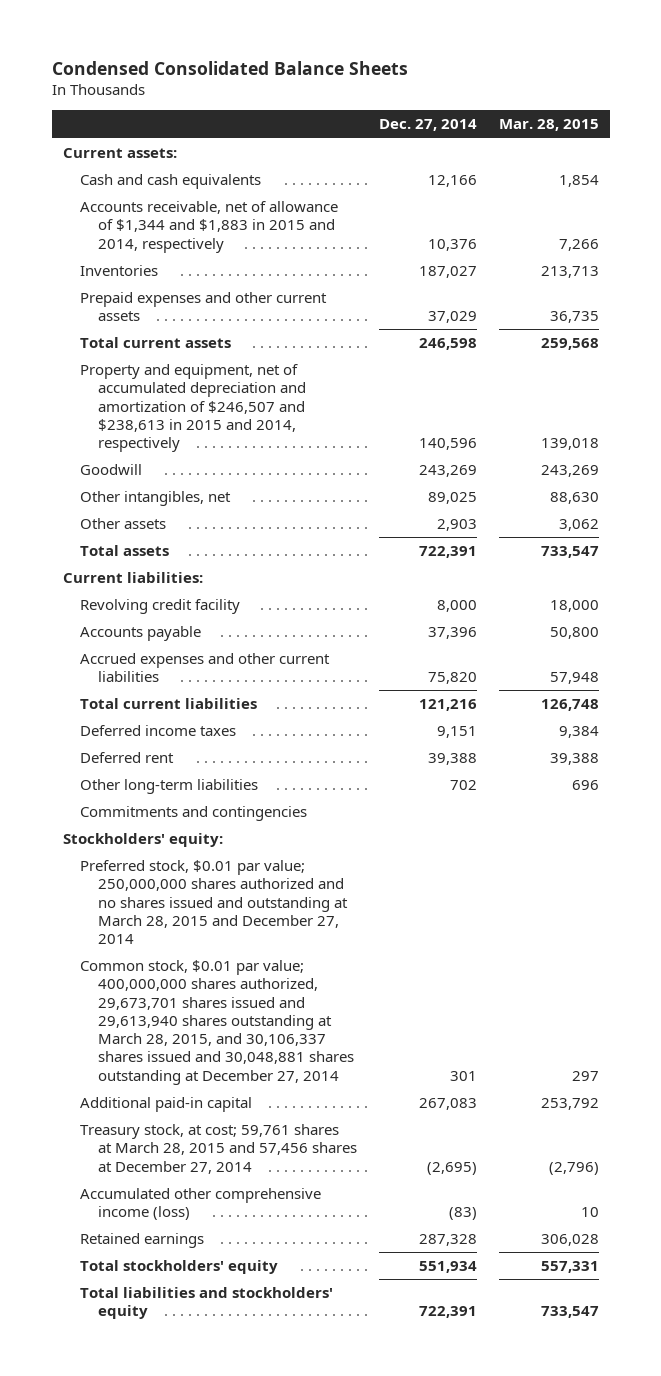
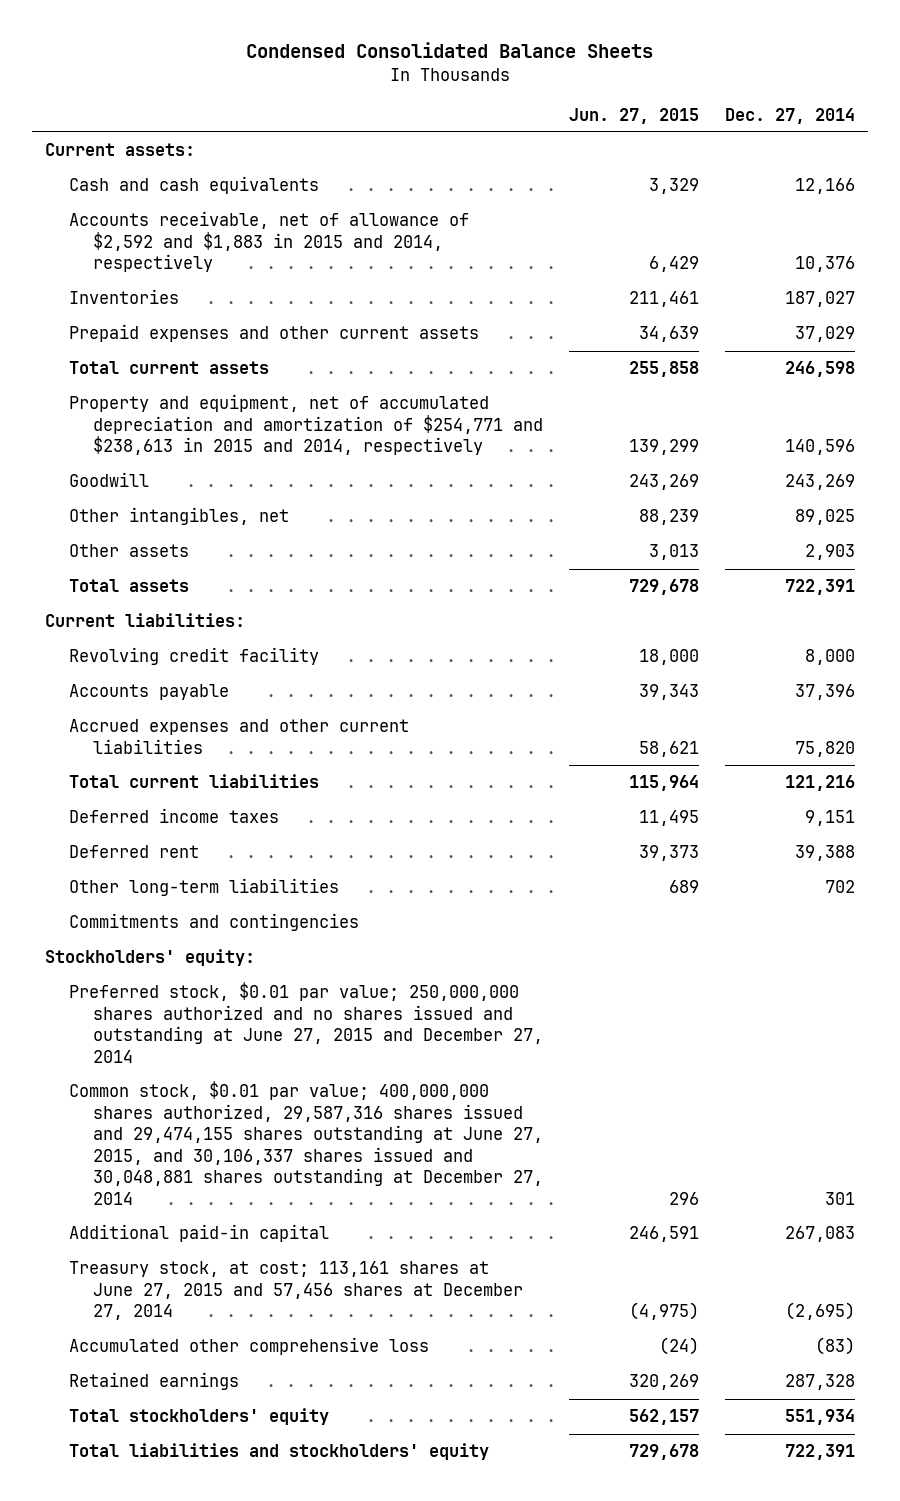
- | Dec. 27, 2014 | Mar. 28, 2015
+ | Jun. 27, 2015 | Dec. 27, 2014
- Accounts receivable, net of allowance of $1,344 and $1,883 in 2015 and 2014, respectively | 10,376 | 7,266
+ Accounts receivable, net of allowance of $2,592 and $1,883 in 2015 and 2014, respectively | 6,429 | 10,376
- Property and equipment, net of accumulated depreciation and amortization of $246,507 and $238,613 in 2015 and 2014, respectively | 140,596 | 139,018
+ Property and equipment, net of accumulated depreciation and amortization of $254,771 and $238,613 in 2015 and 2014, respectively | 139,299 | 140,596
- Preferred stock, $0.01 par value; 250,000,000 shares authorized and no shares issued and outstanding at March 28, 2015 and December 27, 2014
- Common stock, $0.01 par value; 400,000,000 shares authorized, 29,673,701 shares issued and 29,613,940 shares outstanding at March 28, 2015, and 30,106,337 shares issued and 30,048,881 shares outstanding at December 27, 2014 | 301 | 297
+ Preferred stock, $0.01 par value; 250,000,000 shares authorized and no shares issued and outstanding at June 27, 2015 and December 27, 2014
+ Common stock, $0.01 par value; 400,000,000 shares authorized, 29,587,316 shares issued and 29,474,155 shares outstanding at June 27, 2015, and 30,106,337 shares issued and 30,048,881 shares outstanding at December 27, 2014 | 296 | 301
- Treasury stock, at cost; 59,761 shares at March 28, 2015 and 57,456 shares at December 27, 2014 | (2,695) | (2,796)
- Accumulated other comprehensive income (loss) | (83) | 10
+ Treasury stock, at cost; 113,161 shares at June 27, 2015 and 57,456 shares at December 27, 2014 | (4,975) | (2,695)
+ Accumulated other comprehensive loss | (24) | (83)

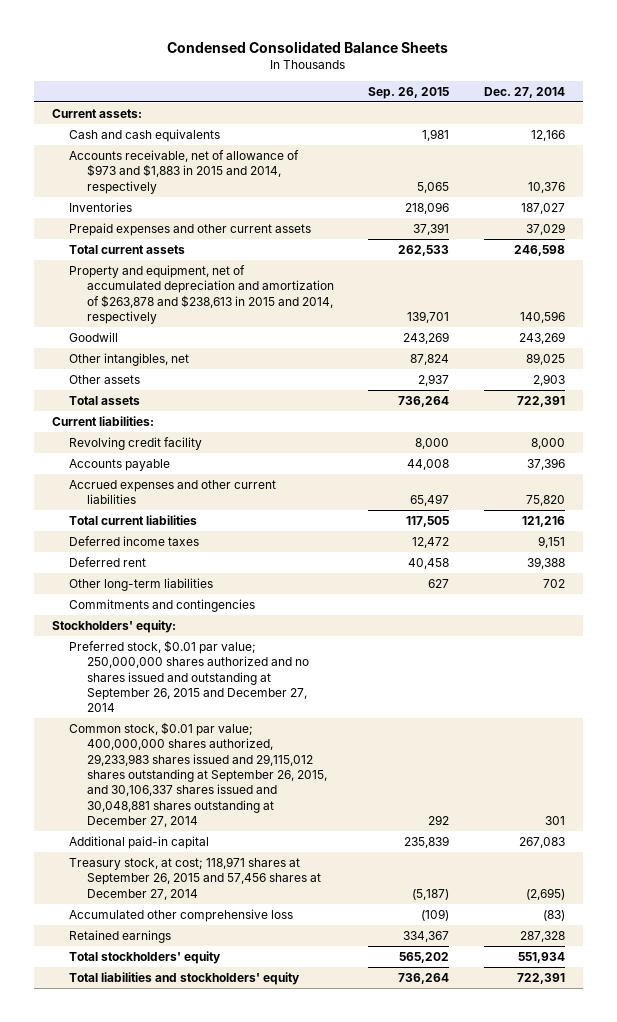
- | Jun. 27, 2015 | Dec. 27, 2014
+ | Sep. 26, 2015 | Dec. 27, 2014
- Accounts receivable, net of allowance of $2,592 and $1,883 in 2015 and 2014, respectively | 6,429 | 10,376
+ Accounts receivable, net of allowance of $973 and $1,883 in 2015 and 2014, respectively | 5,065 | 10,376
- Property and equipment, net of accumulated depreciation and amortization of $254,771 and $238,613 in 2015 and 2014, respectively | 139,299 | 140,596
+ Property and equipment, net of accumulated depreciation and amortization of $263,878 and $238,613 in 2015 and 2014, respectively | 139,701 | 140,596
- Preferred stock, $0.01 par value; 250,000,000 shares authorized and no shares issued and outstanding at June 27, 2015 and December 27, 2014
- Common stock, $0.01 par value; 400,000,000 shares authorized, 29,587,316 shares issued and 29,474,155 shares outstanding at June 27, 2015, and 30,106,337 shares issued and 30,048,881 shares outstanding at December 27, 2014 | 296 | 301
+ Preferred stock, $0.01 par value; 250,000,000 shares authorized and no shares issued and outstanding at September 26, 2015 and December 27, 2014
+ Common stock, $0.01 par value; 400,000,000 shares authorized, 29,233,983 shares issued and 29,115,012 shares outstanding at September 26, 2015, and 30,106,337 shares issued and 30,048,881 shares outstanding at December 27, 2014 | 292 | 301
- Treasury stock, at cost; 113,161 shares at June 27, 2015 and 57,456 shares at December 27, 2014 | (4,975) | (2,695)
+ Treasury stock, at cost; 118,971 shares at September 26, 2015 and 57,456 shares at December 27, 2014 | (5,187) | (2,695)

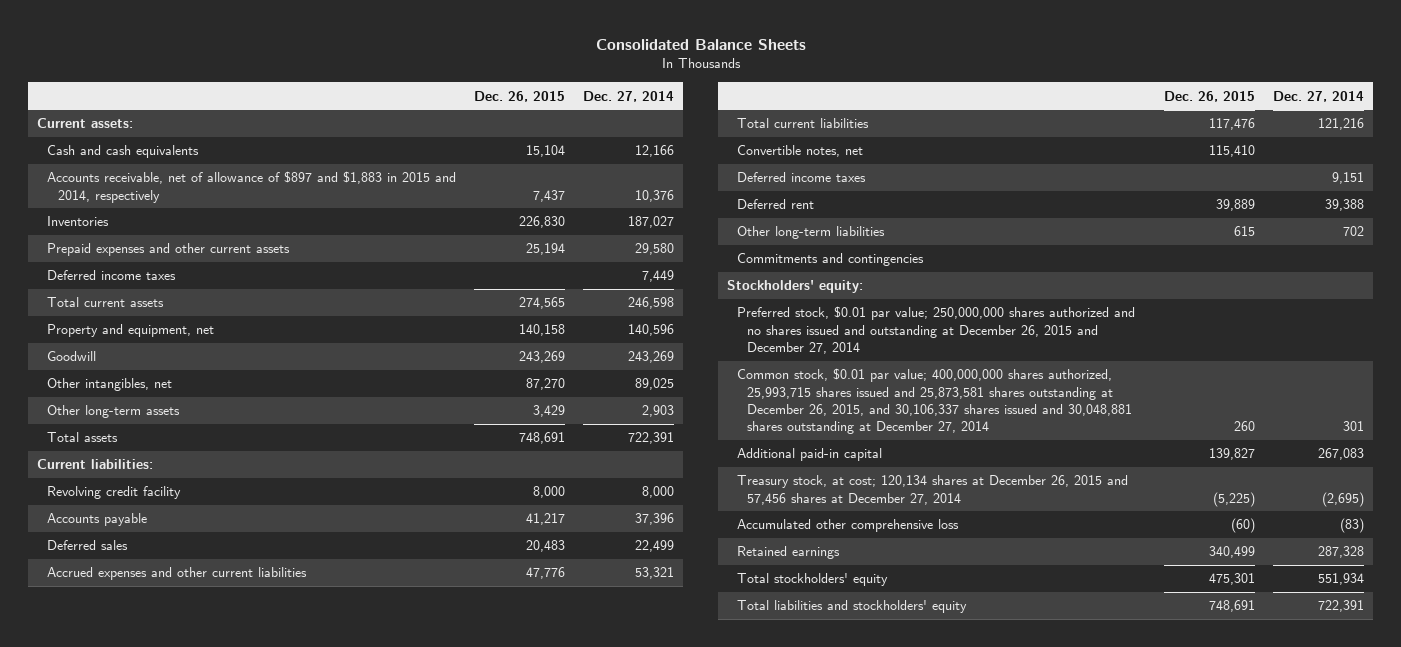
- Condensed Consolidated Balance Sheets
+ Consolidated Balance Sheets
- | Sep. 26, 2015 | Dec. 27, 2014
+ | Dec. 26, 2015 | Dec. 27, 2014
- Accounts receivable, net of allowance of $973 and $1,883 in 2015 and 2014, respectively | 5,065 | 10,376
+ Accounts receivable, net of allowance of $897 and $1,883 in 2015 and 2014, respectively | 7,437 | 10,376
- Prepaid expenses and other current assets | 37,391 | 37,029
+ Prepaid expenses and other current assets | 25,194 | 29,580
+ Deferred income taxes | | 7,449
- Property and equipment, net of accumulated depreciation and amortization of $263,878 and $238,613 in 2015 and 2014, respectively | 139,701 | 140,596
+ Property and equipment, net | 140,158 | 140,596
- Other assets | 2,937 | 2,903
+ Other long-term assets | 3,429 | 2,903
- Accrued expenses and other current liabilities | 65,497 | 75,820
+ Deferred sales | 20,483 | 22,499
+ Accrued expenses and other current liabilities | 47,776 | 53,321
+ Convertible notes, net | 115,410 |
- Preferred stock, $0.01 par value; 250,000,000 shares authorized and no shares issued and outstanding at September 26, 2015 and December 27, 2014
- Common stock, $0.01 par value; 400,000,000 shares authorized, 29,233,983 shares issued and 29,115,012 shares outstanding at September 26, 2015, and 30,106,337 shares issued and 30,048,881 shares outstanding at December 27, 2014 | 292 | 301
+ Preferred stock, $0.01 par value; 250,000,000 shares authorized and no shares issued and outstanding at December 26, 2015 and December 27, 2014
+ Common stock, $0.01 par value; 400,000,000 shares authorized, 25,993,715 shares issued and 25,873,581 shares outstanding at December 26, 2015, and 30,106,337 shares issued and 30,048,881 shares outstanding at December 27, 2014 | 260 | 301
- Treasury stock, at cost; 118,971 shares at September 26, 2015 and 57,456 shares at December 27, 2014 | (5,187) | (2,695)
+ Treasury stock, at cost; 120,134 shares at December 26, 2015 and 57,456 shares at December 27, 2014 | (5,225) | (2,695)

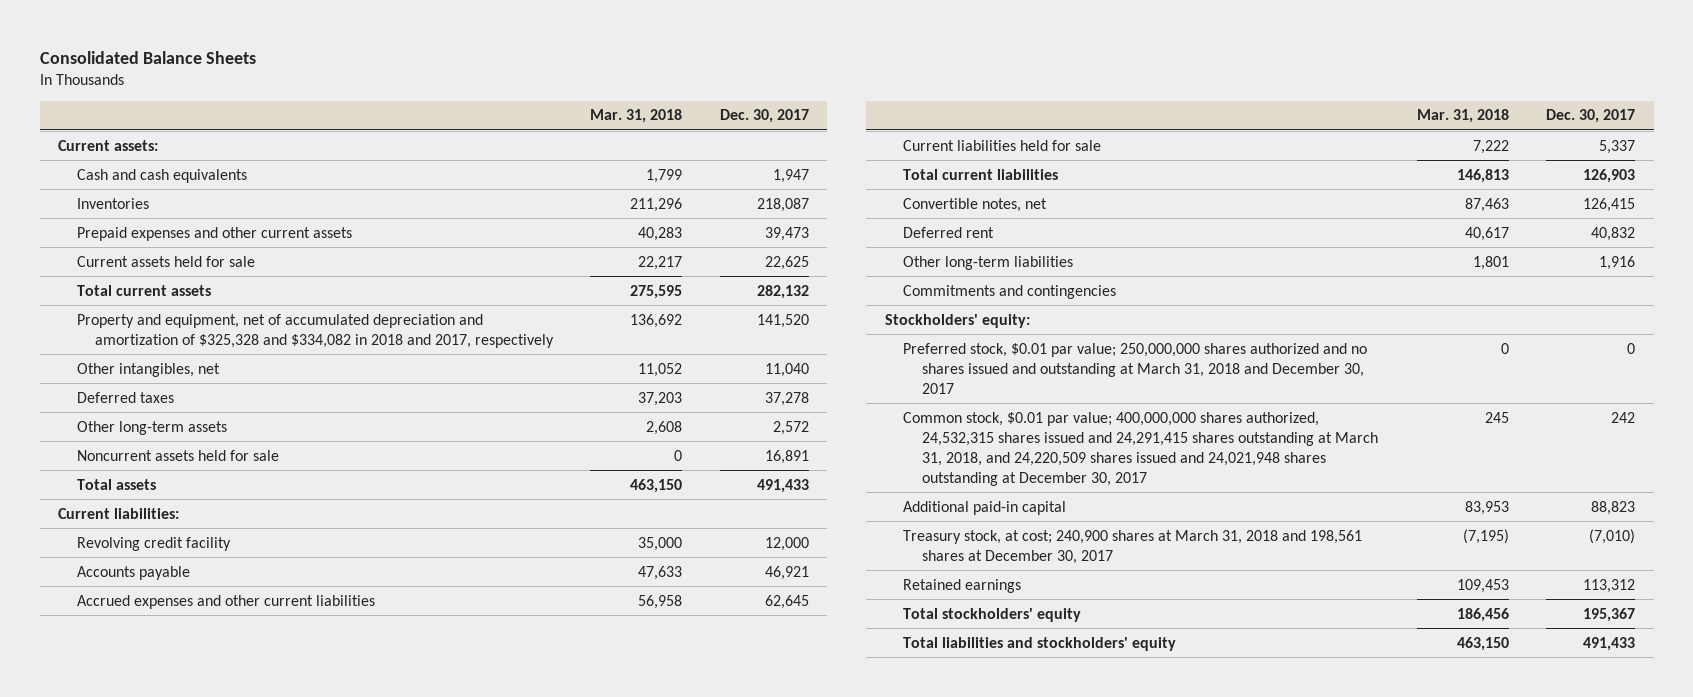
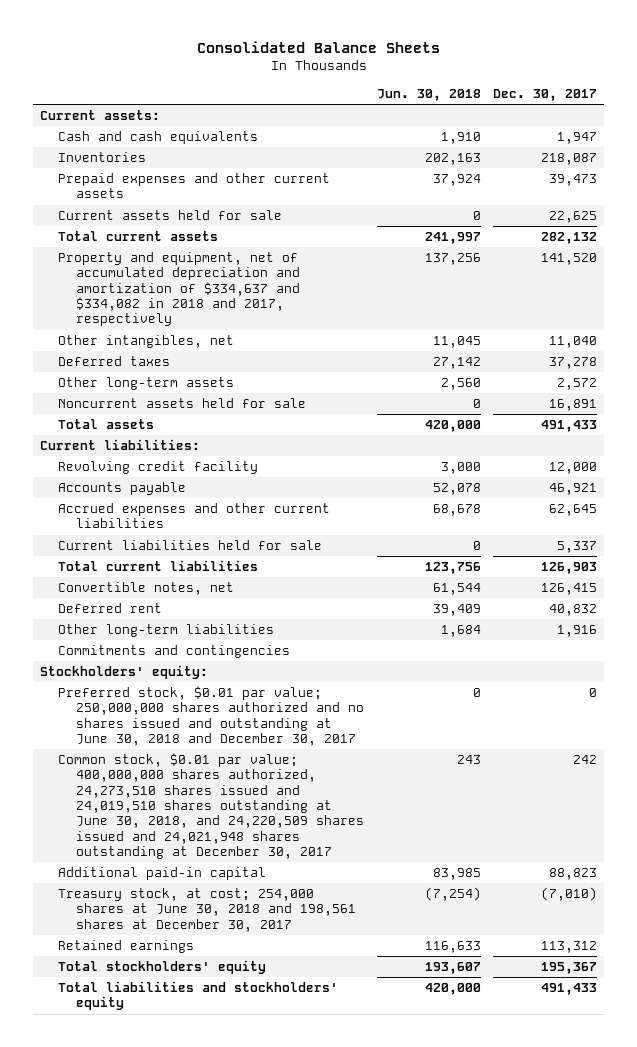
- | Mar. 31, 2018 | Dec. 30, 2017
+ | Jun. 30, 2018 | Dec. 30, 2017
- Property and equipment, net of accumulated depreciation and amortization of $325,328 and $334,082 in 2018 and 2017, respectively | 136,692 | 141,520
+ Property and equipment, net of accumulated depreciation and amortization of $334,637 and $334,082 in 2018 and 2017, respectively | 137,256 | 141,520
- Preferred stock, $0.01 par value; 250,000,000 shares authorized and no shares issued and outstanding at March 31, 2018 and December 30, 2017 | 0 | 0
- Common stock, $0.01 par value; 400,000,000 shares authorized, 24,532,315 shares issued and 24,291,415 shares outstanding at March 31, 2018, and 24,220,509 shares issued and 24,021,948 shares outstanding at December 30, 2017 | 245 | 242
+ Preferred stock, $0.01 par value; 250,000,000 shares authorized and no shares issued and outstanding at June 30, 2018 and December 30, 2017 | 0 | 0
+ Common stock, $0.01 par value; 400,000,000 shares authorized, 24,273,510 shares issued and 24,019,510 shares outstanding at June 30, 2018, and 24,220,509 shares issued and 24,021,948 shares outstanding at December 30, 2017 | 243 | 242
- Treasury stock, at cost; 240,900 shares at March 31, 2018 and 198,561 shares at December 30, 2017 | (7,195) | (7,010)
+ Treasury stock, at cost; 254,000 shares at June 30, 2018 and 198,561 shares at December 30, 2017 | (7,254) | (7,010)

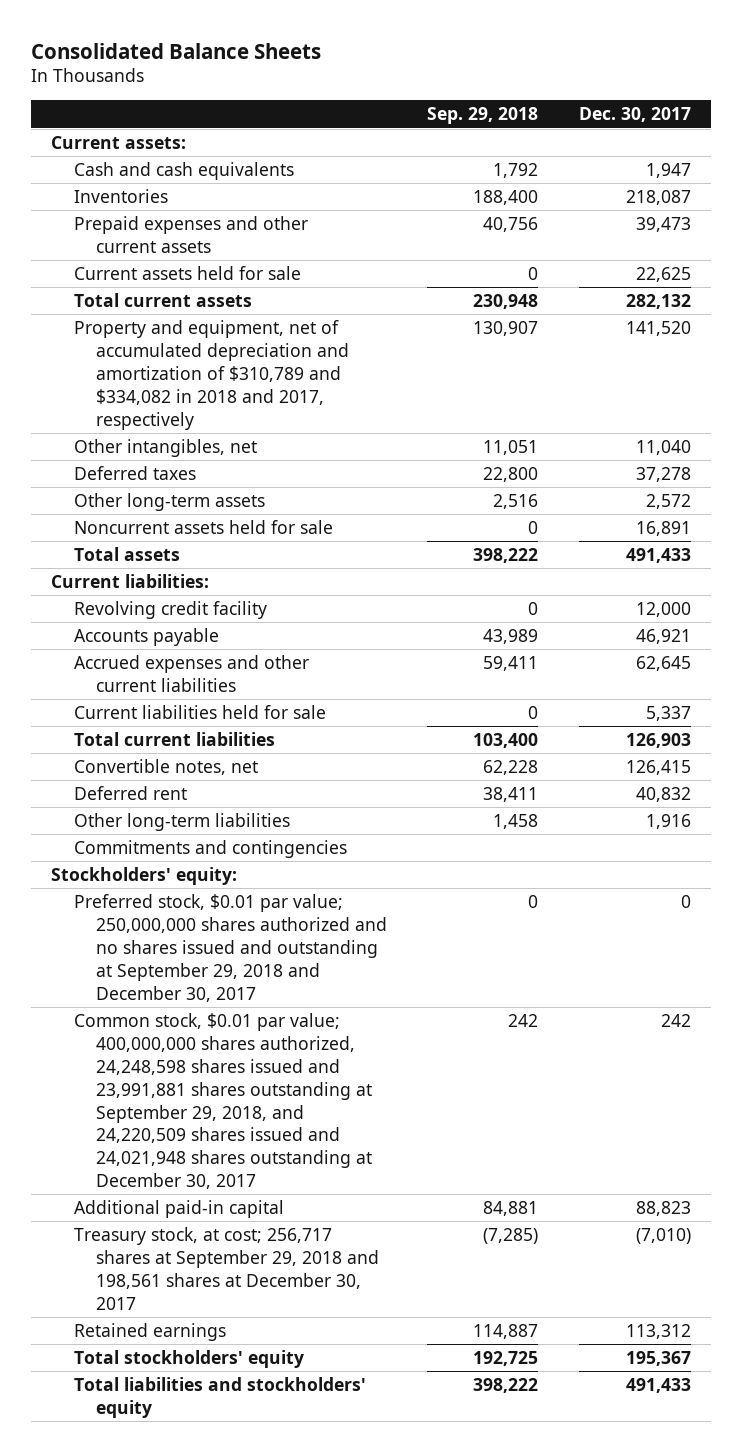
- | Jun. 30, 2018 | Dec. 30, 2017
+ | Sep. 29, 2018 | Dec. 30, 2017
- Property and equipment, net of accumulated depreciation and amortization of $334,637 and $334,082 in 2018 and 2017, respectively | 137,256 | 141,520
+ Property and equipment, net of accumulated depreciation and amortization of $310,789 and $334,082 in 2018 and 2017, respectively | 130,907 | 141,520
- Preferred stock, $0.01 par value; 250,000,000 shares authorized and no shares issued and outstanding at June 30, 2018 and December 30, 2017 | 0 | 0
- Common stock, $0.01 par value; 400,000,000 shares authorized, 24,273,510 shares issued and 24,019,510 shares outstanding at June 30, 2018, and 24,220,509 shares issued and 24,021,948 shares outstanding at December 30, 2017 | 243 | 242
+ Preferred stock, $0.01 par value; 250,000,000 shares authorized and no shares issued and outstanding at September 29, 2018 and December 30, 2017 | 0 | 0
+ Common stock, $0.01 par value; 400,000,000 shares authorized, 24,248,598 shares issued and 23,991,881 shares outstanding at September 29, 2018, and 24,220,509 shares issued and 24,021,948 shares outstanding at December 30, 2017 | 242 | 242
- Treasury stock, at cost; 254,000 shares at June 30, 2018 and 198,561 shares at December 30, 2017 | (7,254) | (7,010)
+ Treasury stock, at cost; 256,717 shares at September 29, 2018 and 198,561 shares at December 30, 2017 | (7,285) | (7,010)

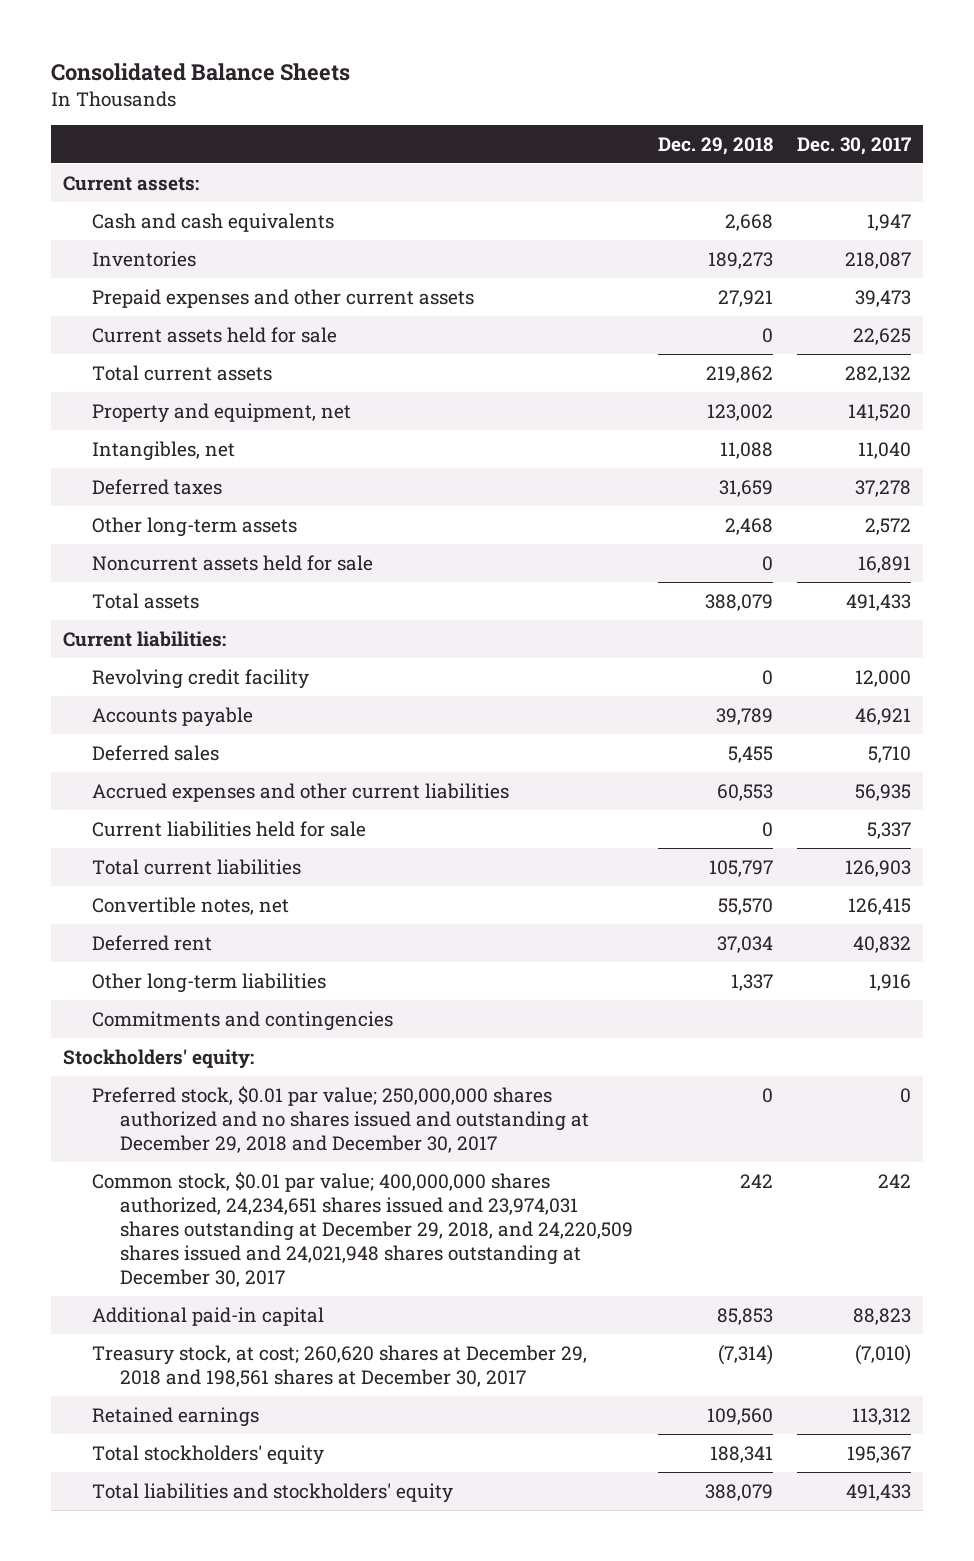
- | Sep. 29, 2018 | Dec. 30, 2017
+ | Dec. 29, 2018 | Dec. 30, 2017
- Property and equipment, net of accumulated depreciation and amortization of $310,789 and $334,082 in 2018 and 2017, respectively | 130,907 | 141,520
- Other intangibles, net | 11,051 | 11,040
+ Property and equipment, net | 123,002 | 141,520
+ Intangibles, net | 11,088 | 11,040
- Accrued expenses and other current liabilities | 59,411 | 62,645
+ Deferred sales | 5,455 | 5,710
+ Accrued expenses and other current liabilities | 60,553 | 56,935
- Preferred stock, $0.01 par value; 250,000,000 shares authorized and no shares issued and outstanding at September 29, 2018 and December 30, 2017 | 0 | 0
- Common stock, $0.01 par value; 400,000,000 shares authorized, 24,248,598 shares issued and 23,991,881 shares outstanding at September 29, 2018, and 24,220,509 shares issued and 24,021,948 shares outstanding at December 30, 2017 | 242 | 242
+ Preferred stock, $0.01 par value; 250,000,000 shares authorized and no shares issued and outstanding at December 29, 2018 and December 30, 2017 | 0 | 0
+ Common stock, $0.01 par value; 400,000,000 shares authorized, 24,234,651 shares issued and 23,974,031 shares outstanding at December 29, 2018, and 24,220,509 shares issued and 24,021,948 shares outstanding at December 30, 2017 | 242 | 242
- Treasury stock, at cost; 256,717 shares at September 29, 2018 and 198,561 shares at December 30, 2017 | (7,285) | (7,010)
+ Treasury stock, at cost; 260,620 shares at December 29, 2018 and 198,561 shares at December 30, 2017 | (7,314) | (7,010)

